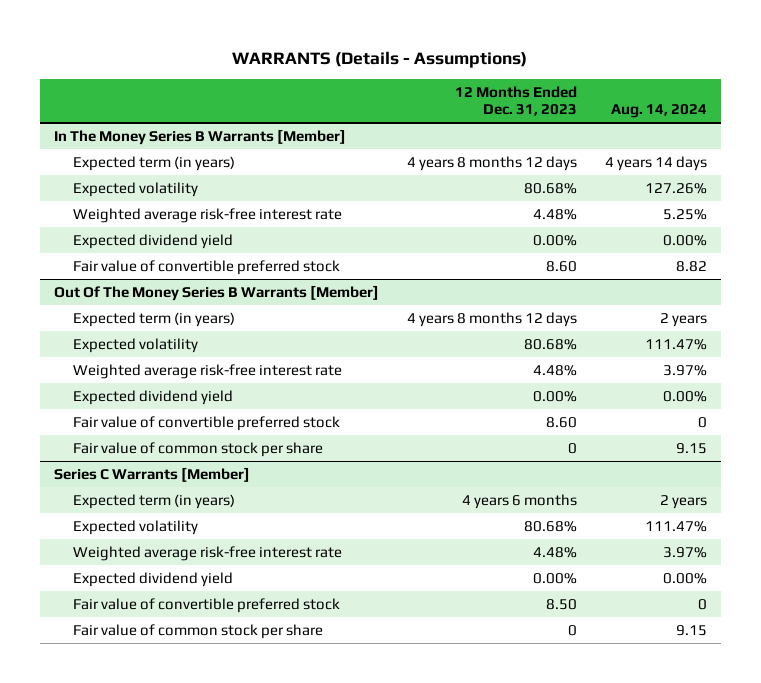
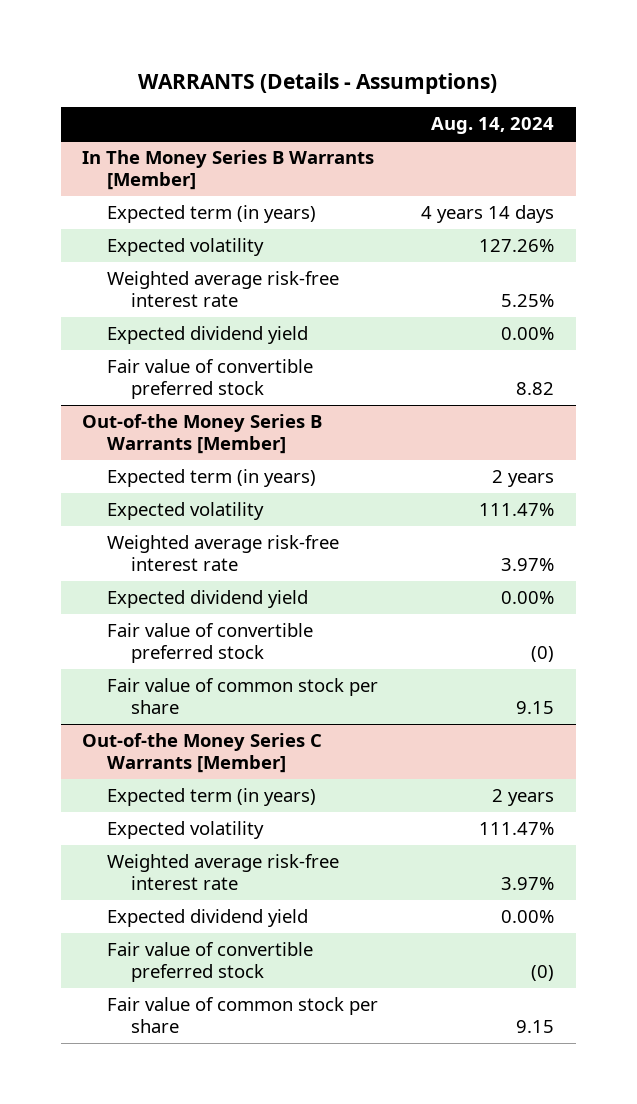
- | 12 Months Ended Dec. 31, 2023 | Aug. 14, 2024
+ | Aug. 14, 2024
- Out Of The Money Series B Warrants [Member]
+ Out-of-the Money Series B Warrants [Member]
- Fair value of convertible preferred stock | 8.60 | 0
+ Fair value of convertible preferred stock | (0)
- Series C Warrants [Member]
+ Out-of-the Money Series C Warrants [Member]
- Fair value of convertible preferred stock | 8.50 | 0
+ Fair value of convertible preferred stock | (0)

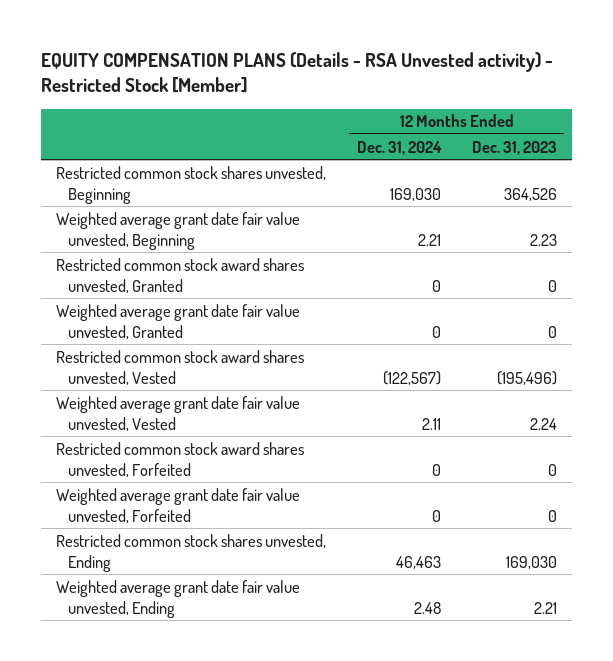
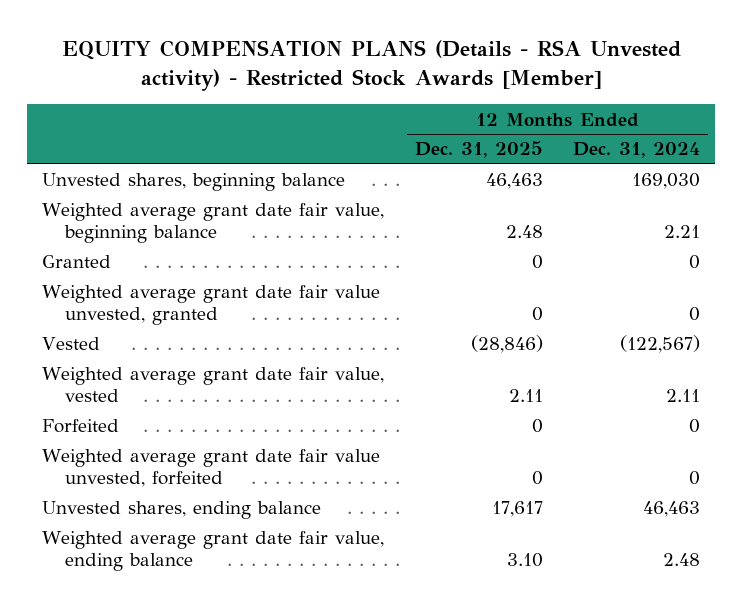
- EQUITY COMPENSATION PLANS (Details - RSA Unvested activity) - Restricted Stock [Member]
+ EQUITY COMPENSATION PLANS (Details - RSA Unvested activity) - Restricted Stock Awards [Member]
- | 12 Months Ended Dec. 31, 2024 | 12 Months Ended Dec. 31, 2023
+ | 12 Months Ended Dec. 31, 2025 | 12 Months Ended Dec. 31, 2024
- Restricted common stock shares unvested, Beginning | 169,030 | 364,526
- Weighted average grant date fair value unvested, Beginning | 2.21 | 2.23
- Restricted common stock award shares unvested, Granted | 0 | 0
- Weighted average grant date fair value unvested, Granted | 0 | 0
- Restricted common stock award shares unvested, Vested | (122,567) | (195,496)
- Weighted average grant date fair value unvested, Vested | 2.11 | 2.24
- Restricted common stock award shares unvested, Forfeited | 0 | 0
- Weighted average grant date fair value unvested, Forfeited | 0 | 0
- Restricted common stock shares unvested, Ending | 46,463 | 169,030
- Weighted average grant date fair value unvested, Ending | 2.48 | 2.21
+ Unvested shares, beginning balance | 46,463 | 169,030
+ Weighted average grant date fair value, beginning balance | 2.48 | 2.21
+ Granted | 0 | 0
+ Weighted average grant date fair value unvested, granted | 0 | 0
+ Vested | (28,846) | (122,567)
+ Weighted average grant date fair value, vested | 2.11 | 2.11
+ Forfeited | 0 | 0
+ Weighted average grant date fair value unvested, forfeited | 0 | 0
+ Unvested shares, ending balance | 17,617 | 46,463
+ Weighted average grant date fair value, ending balance | 3.10 | 2.48

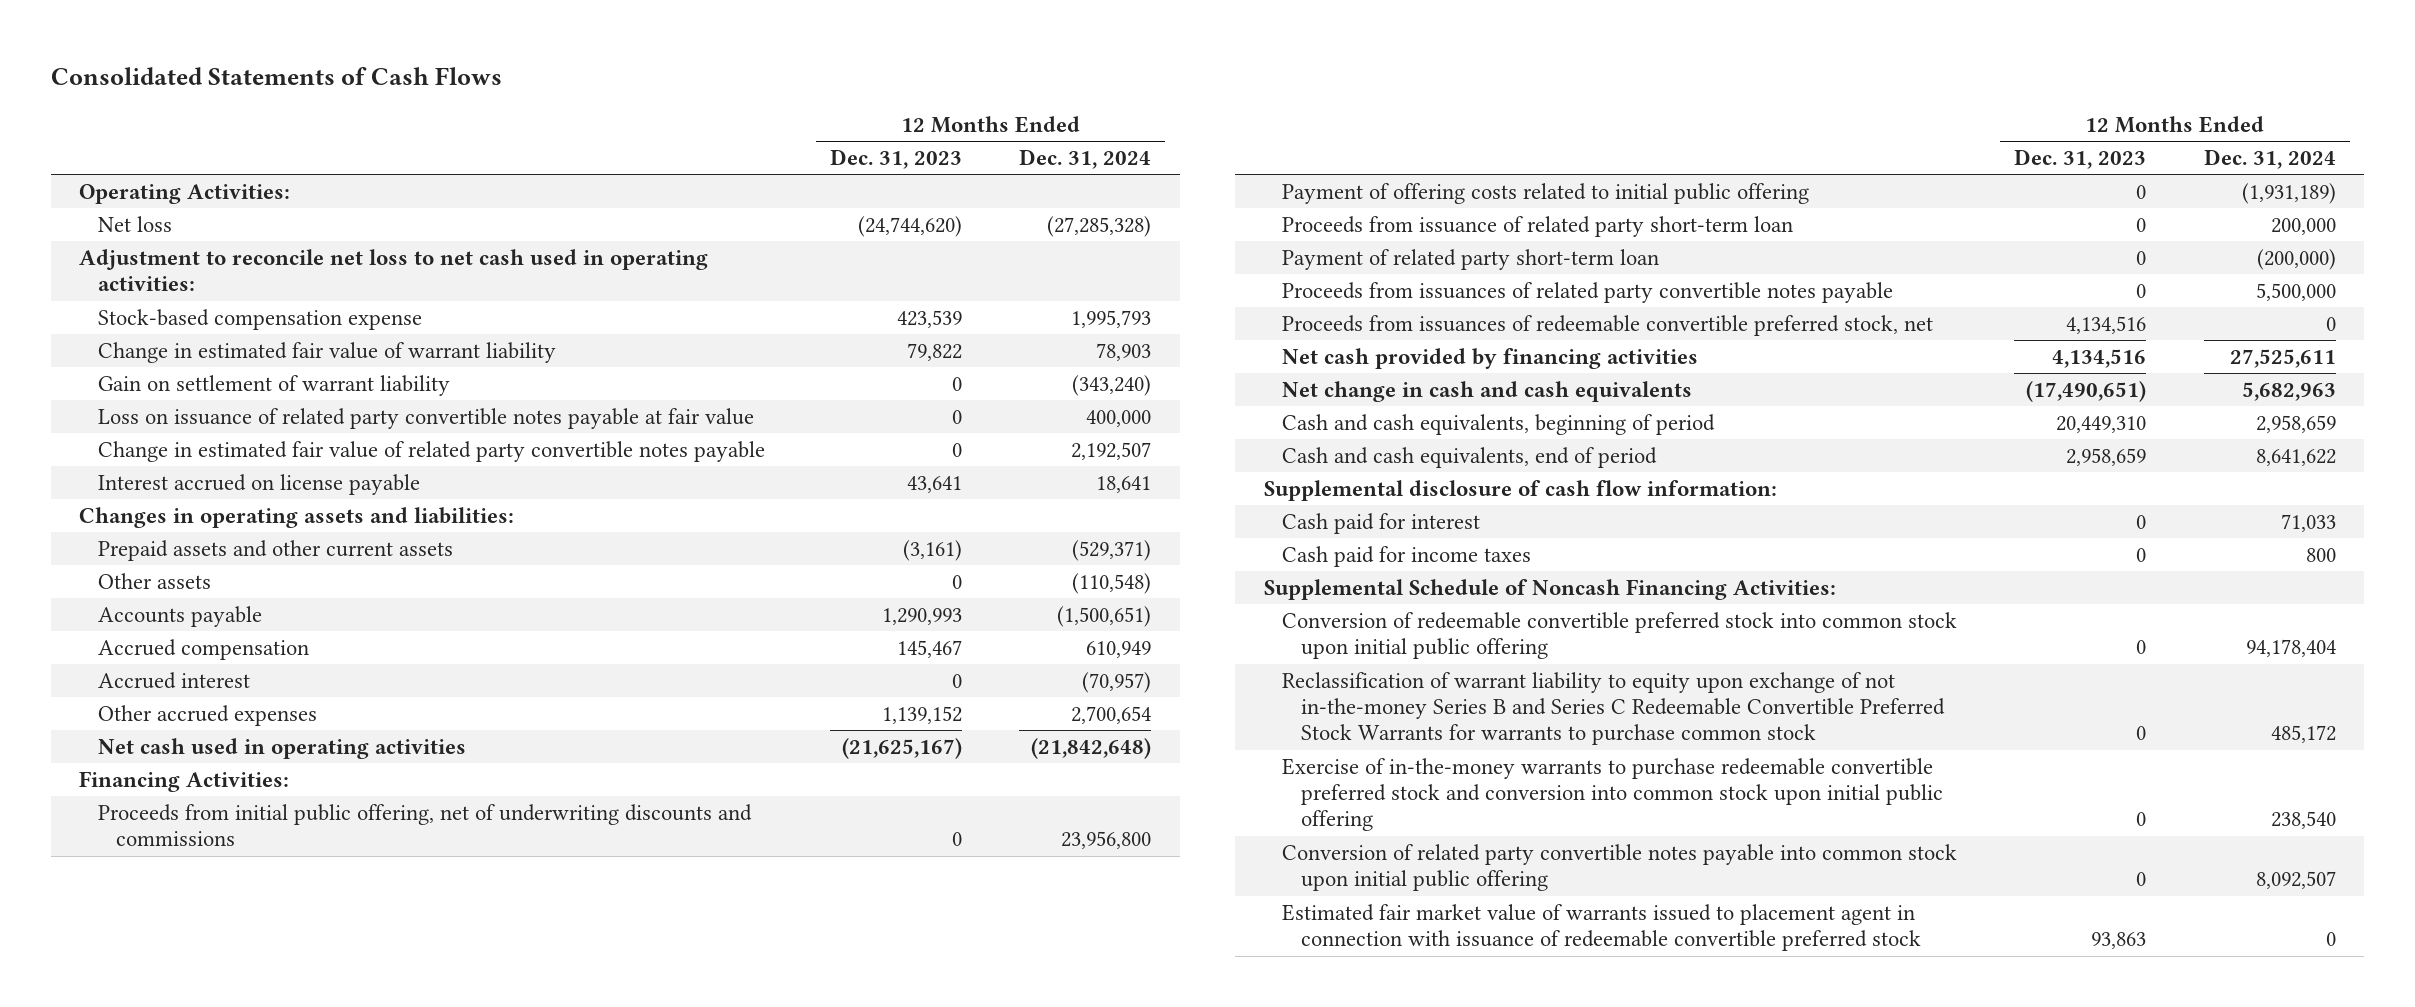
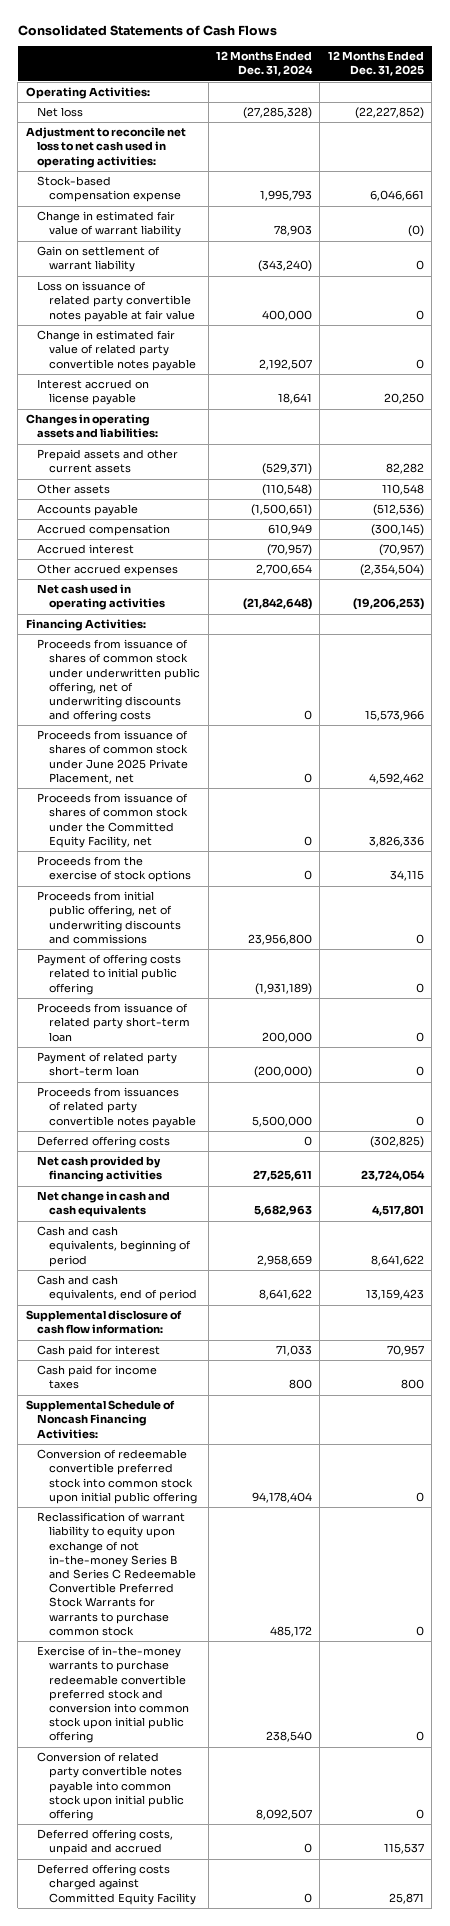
- | 12 Months Ended Dec. 31, 2023 | 12 Months Ended Dec. 31, 2024
+ | 12 Months Ended Dec. 31, 2024 | 12 Months Ended Dec. 31, 2025
+ Proceeds from issuance of shares of common stock under underwritten public offering, net of underwriting discounts and offering costs | 0 | 15,573,966
+ Proceeds from issuance of shares of common stock under June 2025 Private Placement, net | 0 | 4,592,462
+ Proceeds from issuance of shares of common stock under the Committed Equity Facility, net | 0 | 3,826,336
+ Proceeds from the exercise of stock options | 0 | 34,115
- Proceeds from issuances of redeemable convertible preferred stock, net | 4,134,516 | 0
+ Deferred offering costs | 0 | (302,825)
- Estimated fair market value of warrants issued to placement agent in connection with issuance of redeemable convertible preferred stock | 93,863 | 0
+ Deferred offering costs, unpaid and accrued | 0 | 115,537
+ Deferred offering costs charged against Committed Equity Facility | 0 | 25,871

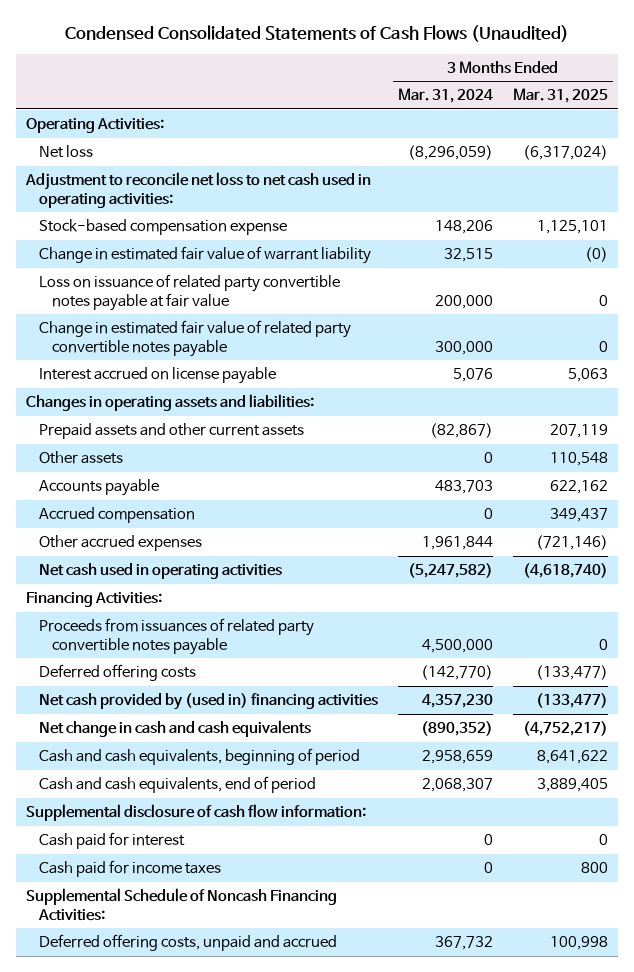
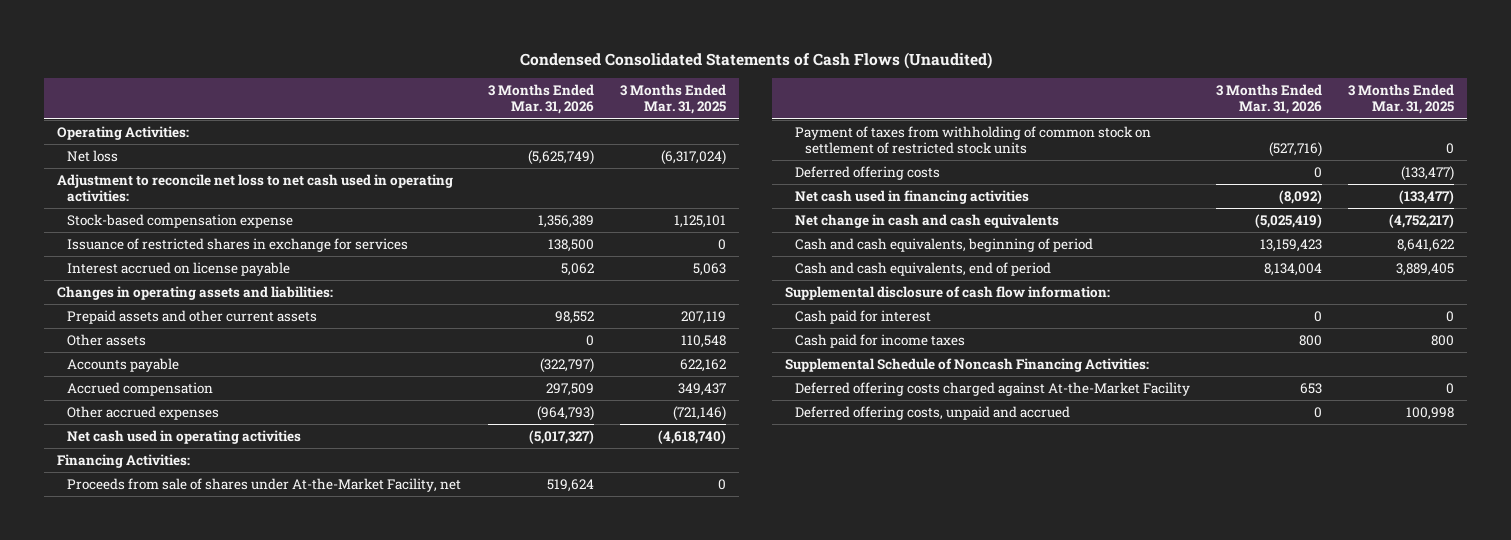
- | 3 Months Ended Mar. 31, 2024 | 3 Months Ended Mar. 31, 2025
+ | 3 Months Ended Mar. 31, 2026 | 3 Months Ended Mar. 31, 2025
- Change in estimated fair value of warrant liability | 32,515 | (0)
- Loss on issuance of related party convertible notes payable at fair value | 200,000 | 0
- Change in estimated fair value of related party convertible notes payable | 300,000 | 0
+ Issuance of restricted shares in exchange for services | 138,500 | 0
- Proceeds from issuances of related party convertible notes payable | 4,500,000 | 0
+ Proceeds from sale of shares under At-the-Market Facility, net | 519,624 | 0
+ Payment of taxes from withholding of common stock on settlement of restricted stock units | (527,716) | 0
- Net cash provided by (used in) financing activities | 4,357,230 | (133,477)
+ Net cash used in financing activities | (8,092) | (133,477)
+ Deferred offering costs charged against At-the-Market Facility | 653 | 0

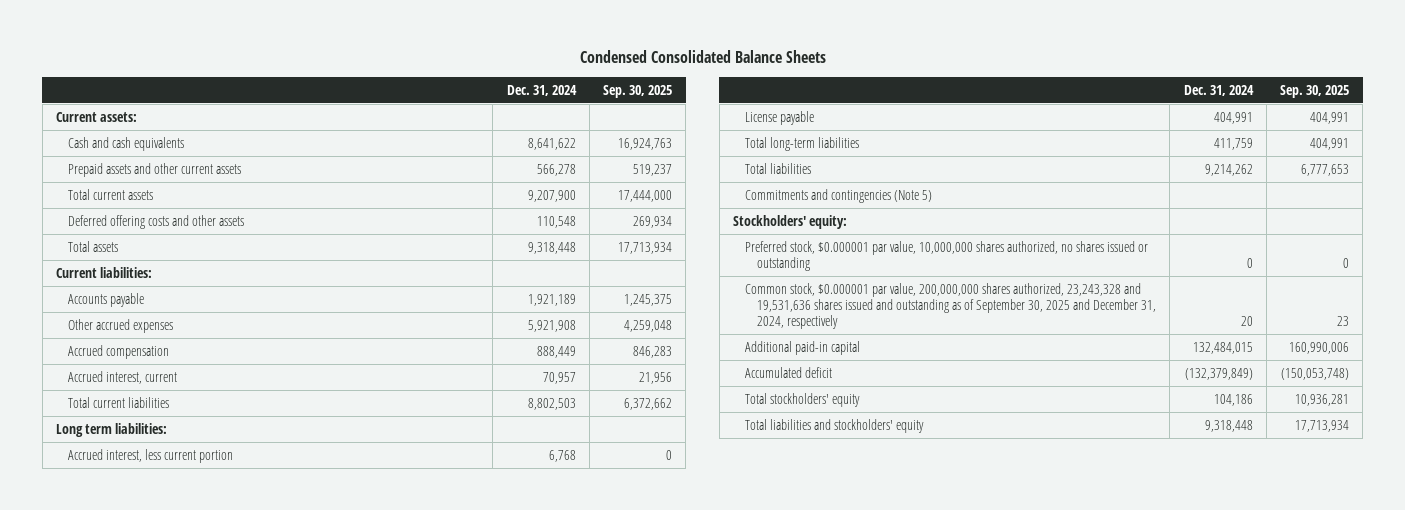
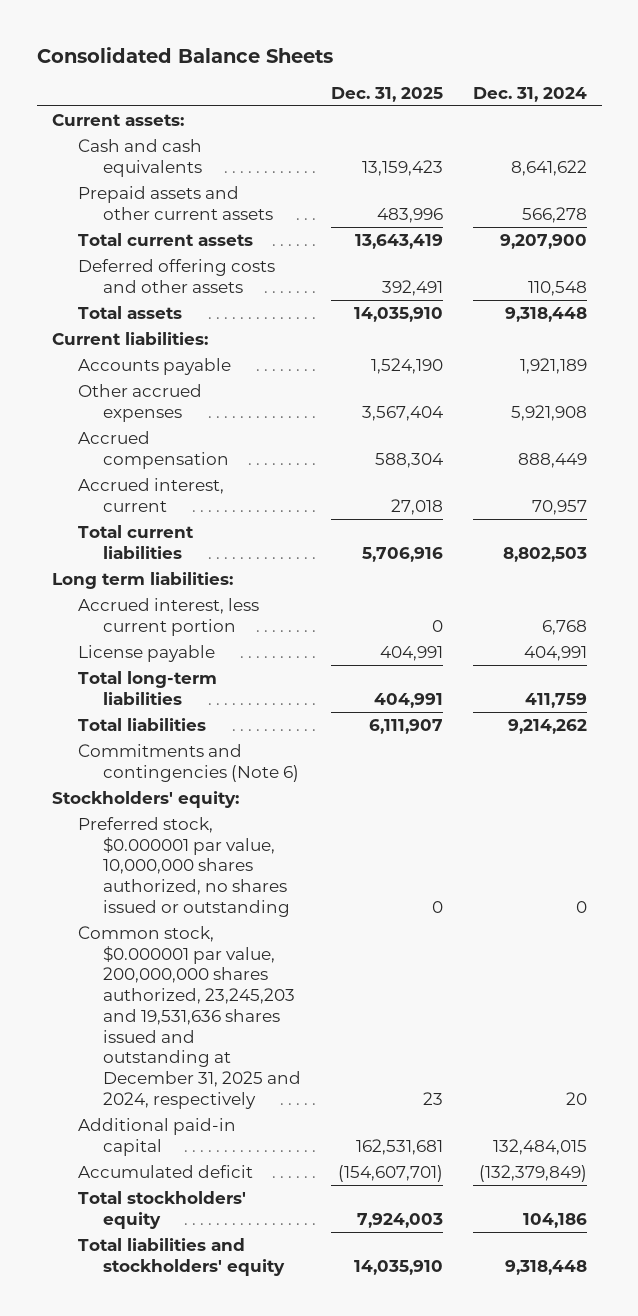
- Condensed Consolidated Balance Sheets
+ Consolidated Balance Sheets
- | Dec. 31, 2024 | Sep. 30, 2025
+ | Dec. 31, 2025 | Dec. 31, 2024
- Commitments and contingencies (Note 5)
+ Commitments and contingencies (Note 6)
- Common stock, $0.000001 par value, 200,000,000 shares authorized, 23,243,328 and 19,531,636 shares issued and outstanding as of September 30, 2025 and December 31, 2024, respectively | 20 | 23
+ Common stock, $0.000001 par value, 200,000,000 shares authorized, 23,245,203 and 19,531,636 shares issued and outstanding at December 31, 2025 and 2024, respectively | 23 | 20

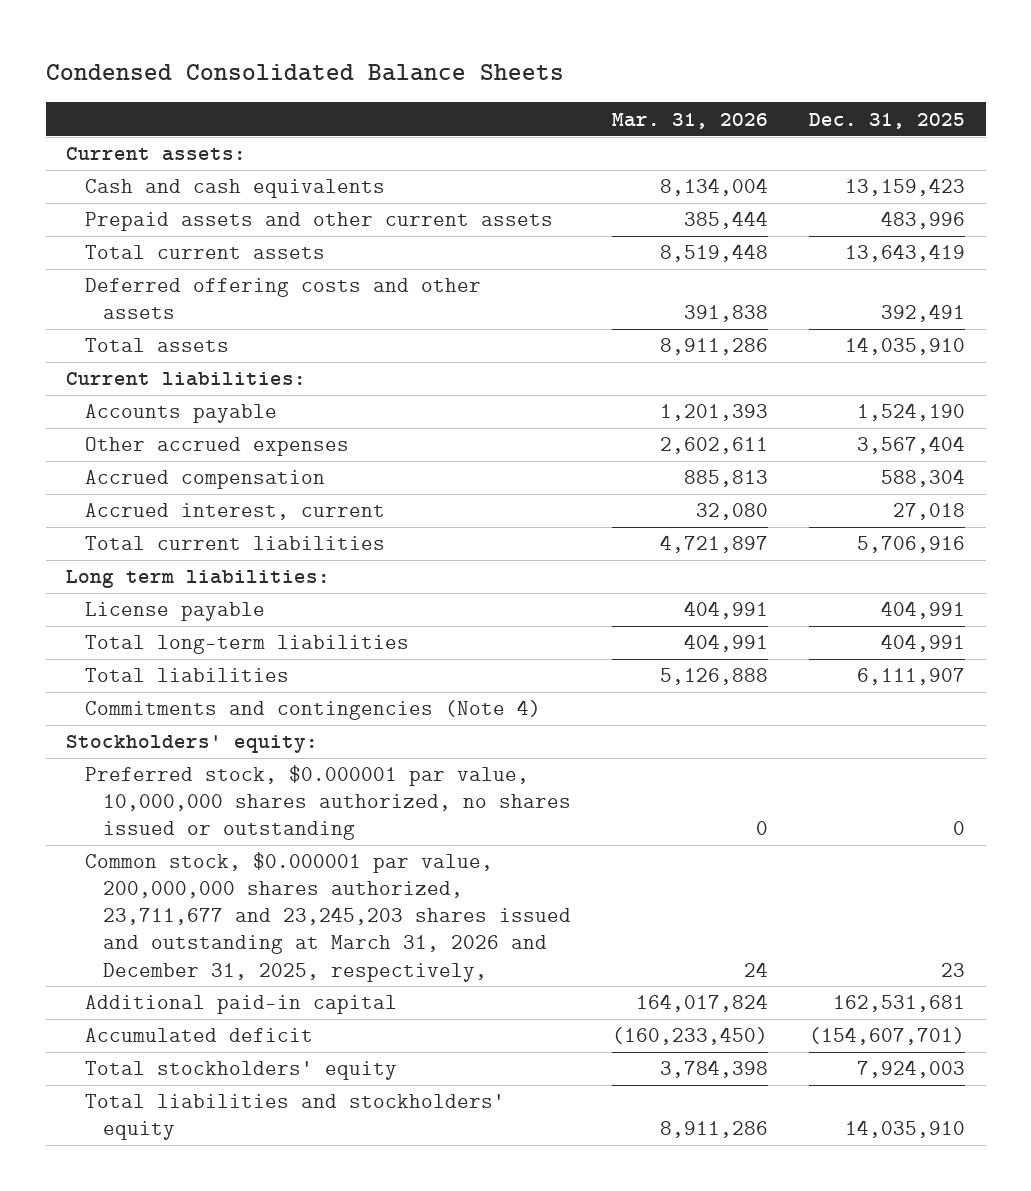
- Consolidated Balance Sheets
+ Condensed Consolidated Balance Sheets
- | Dec. 31, 2025 | Dec. 31, 2024
+ | Mar. 31, 2026 | Dec. 31, 2025
- Accrued interest, less current portion | 0 | 6,768
- Commitments and contingencies (Note 6)
+ Commitments and contingencies (Note 4)
- Common stock, $0.000001 par value, 200,000,000 shares authorized, 23,245,203 and 19,531,636 shares issued and outstanding at December 31, 2025 and 2024, respectively | 23 | 20
+ Common stock, $0.000001 par value, 200,000,000 shares authorized, 23,711,677 and 23,245,203 shares issued and outstanding at March 31, 2026 and December 31, 2025, respectively, | 24 | 23

